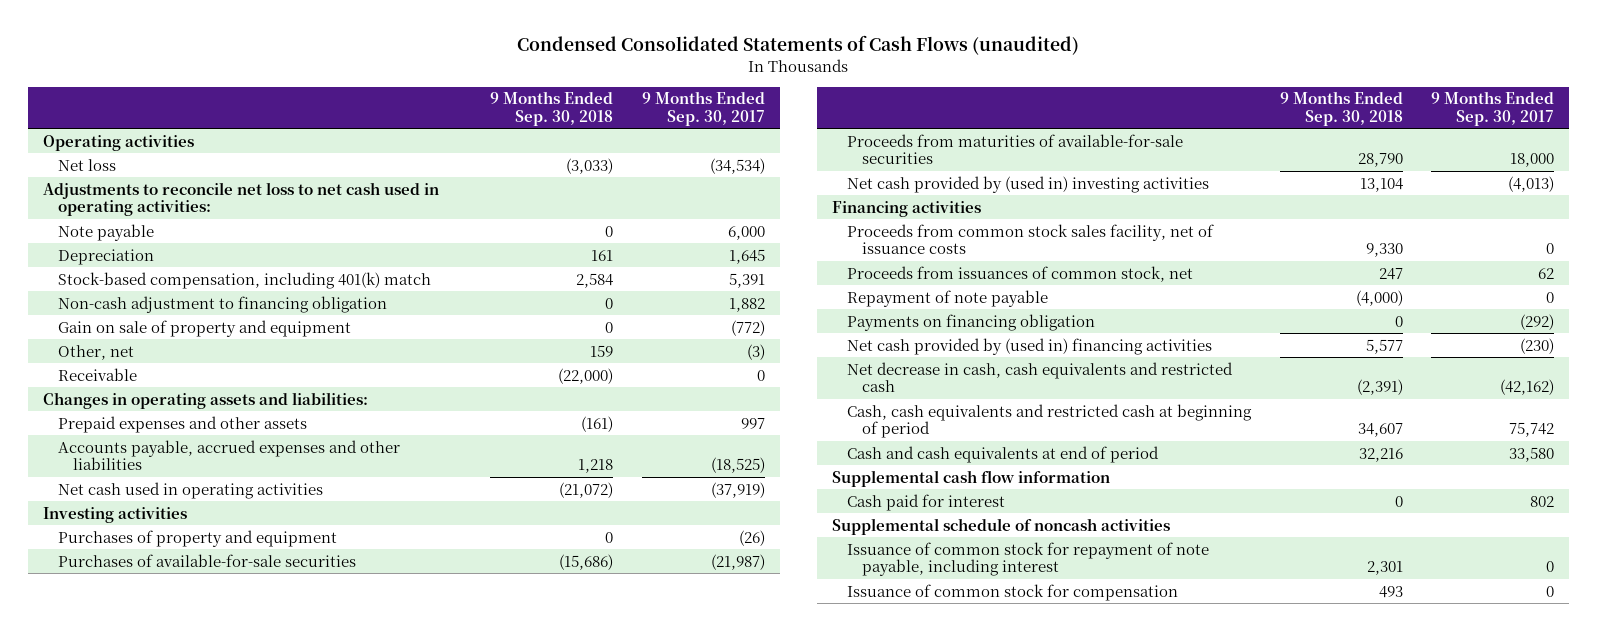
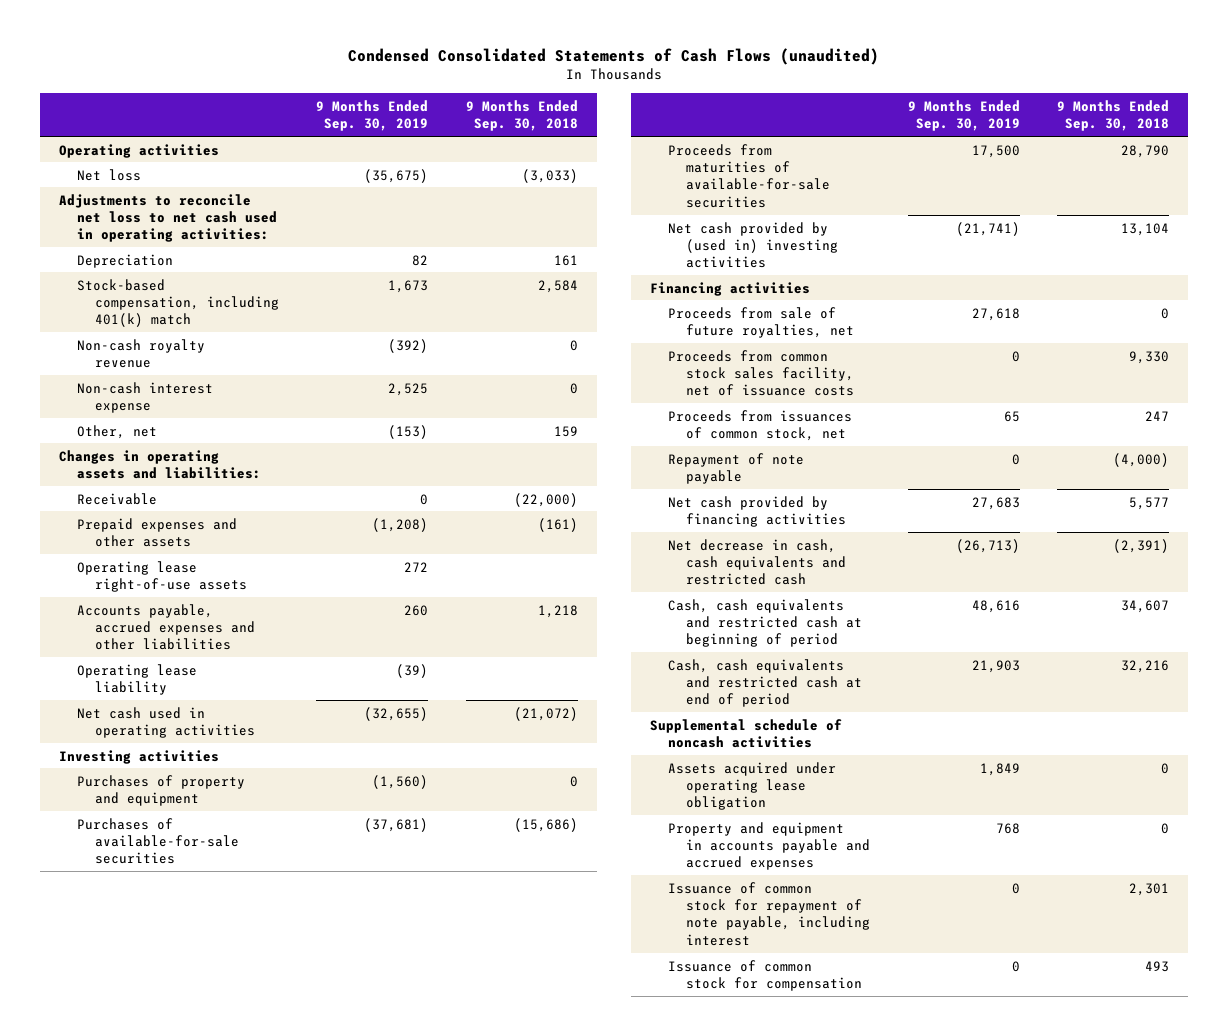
- | 9 Months Ended Sep. 30, 2018 | 9 Months Ended Sep. 30, 2017
+ | 9 Months Ended Sep. 30, 2019 | 9 Months Ended Sep. 30, 2018
- Note payable | 0 | 6,000
- Non-cash adjustment to financing obligation | 0 | 1,882
- Gain on sale of property and equipment | 0 | (772)
+ Non-cash royalty revenue | (392) | 0
+ Non-cash interest expense | 2,525 | 0
moved down: Receivable | 0 | (22,000)
+ Operating lease right-of-use assets | 272 |
+ Operating lease liability | (39) |
+ Proceeds from sale of future royalties, net | 27,618 | 0
- Payments on financing obligation | 0 | (292)
- Net cash provided by (used in) financing activities | 5,577 | (230)
+ Net cash provided by financing activities | 27,683 | 5,577
- Cash and cash equivalents at end of period | 32,216 | 33,580
- Supplemental cash flow information
- Cash paid for interest | 0 | 802
+ Cash, cash equivalents and restricted cash at end of period | 21,903 | 32,216
+ Assets acquired under operating lease obligation | 1,849 | 0
+ Property and equipment in accounts payable and accrued expenses | 768 | 0

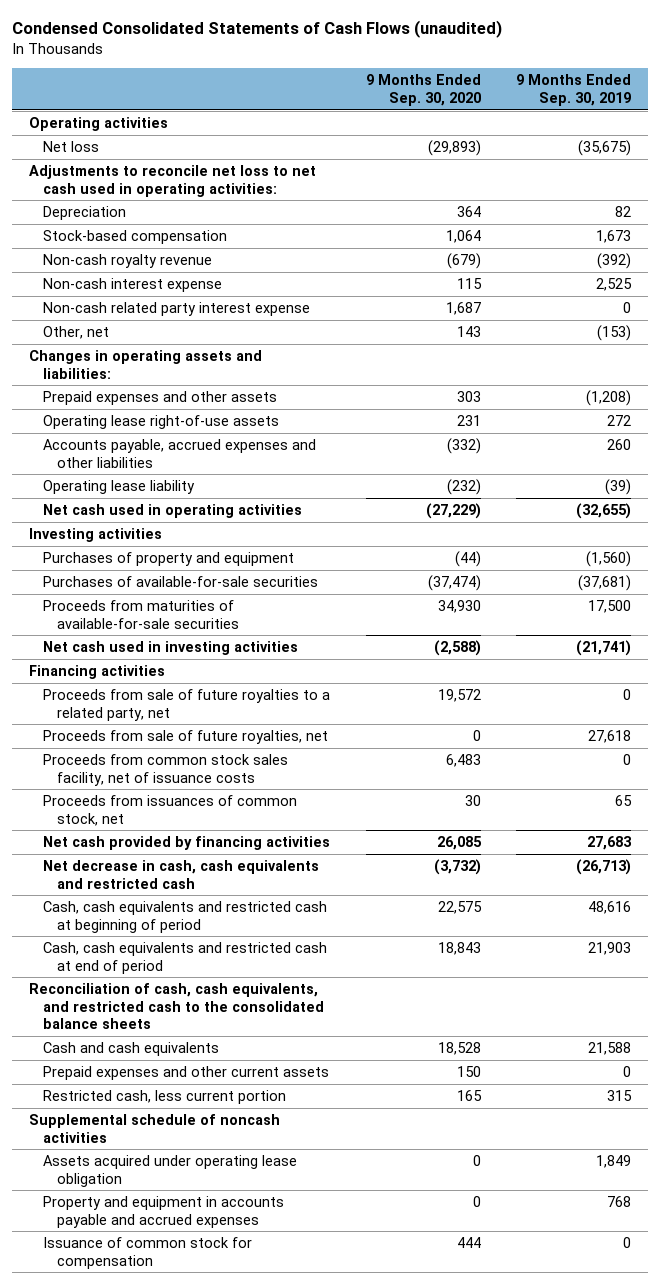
- | 9 Months Ended Sep. 30, 2019 | 9 Months Ended Sep. 30, 2018
+ | 9 Months Ended Sep. 30, 2020 | 9 Months Ended Sep. 30, 2019
- Stock-based compensation, including 401(k) match | 1,673 | 2,584
+ Stock-based compensation | 1,064 | 1,673
+ Non-cash related party interest expense | 1,687 | 0
- Receivable | 0 | (22,000)
- Net cash provided by (used in) investing activities | (21,741) | 13,104
+ Net cash used in investing activities | (2,588) | (21,741)
+ Proceeds from sale of future royalties to a related party, net | 19,572 | 0
- Repayment of note payable | 0 | (4,000)
+ Reconciliation of cash, cash equivalents, and restricted cash to the consolidated balance sheets
+ Cash and cash equivalents | 18,528 | 21,588
+ Prepaid expenses and other current assets | 150 | 0
+ Restricted cash, less current portion | 165 | 315
- Issuance of common stock for repayment of note payable, including interest | 0 | 2,301

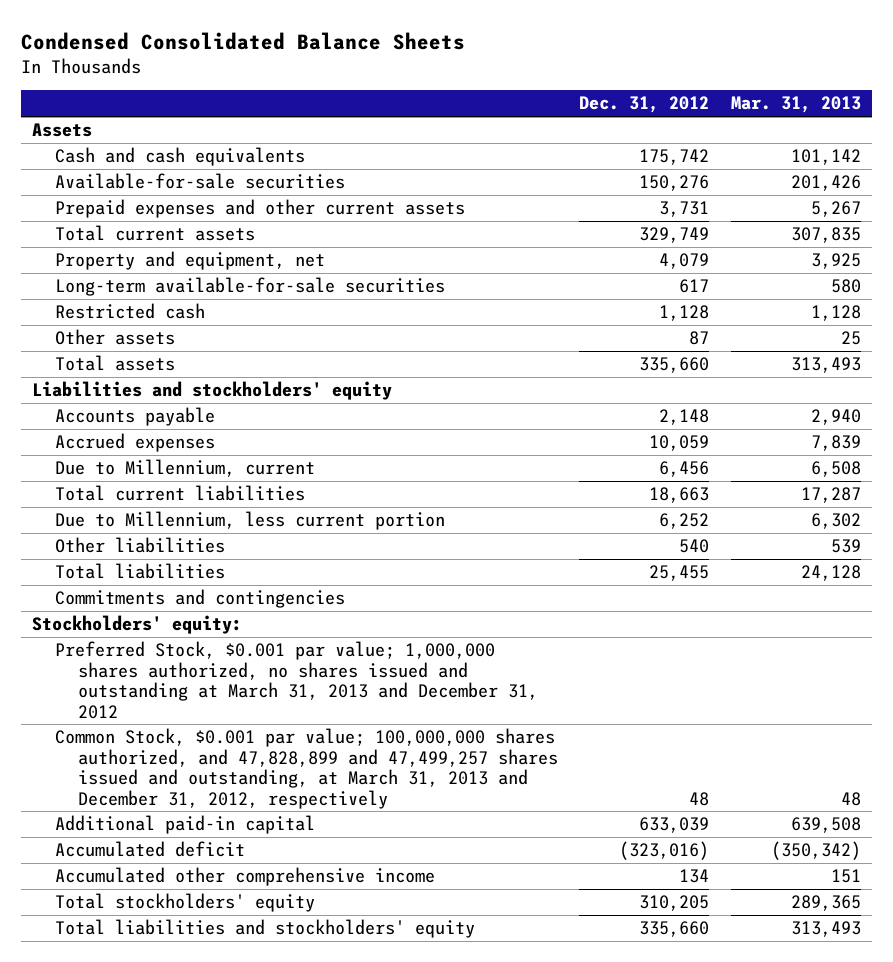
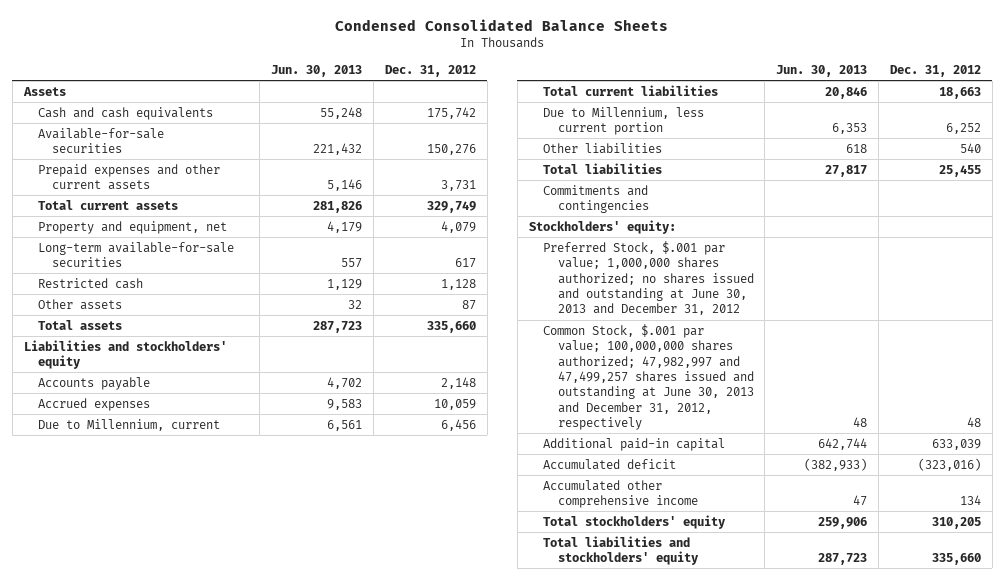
- | Dec. 31, 2012 | Mar. 31, 2013
+ | Jun. 30, 2013 | Dec. 31, 2012
- Preferred Stock, $0.001 par value; 1,000,000 shares authorized, no shares issued and outstanding at March 31, 2013 and December 31, 2012
- Common Stock, $0.001 par value; 100,000,000 shares authorized, and 47,828,899 and 47,499,257 shares issued and outstanding, at March 31, 2013 and December 31, 2012, respectively | 48 | 48
+ Preferred Stock, $.001 par value; 1,000,000 shares authorized; no shares issued and outstanding at June 30, 2013 and December 31, 2012
+ Common Stock, $.001 par value; 100,000,000 shares authorized; 47,982,997 and 47,499,257 shares issued and outstanding at June 30, 2013 and December 31, 2012, respectively | 48 | 48

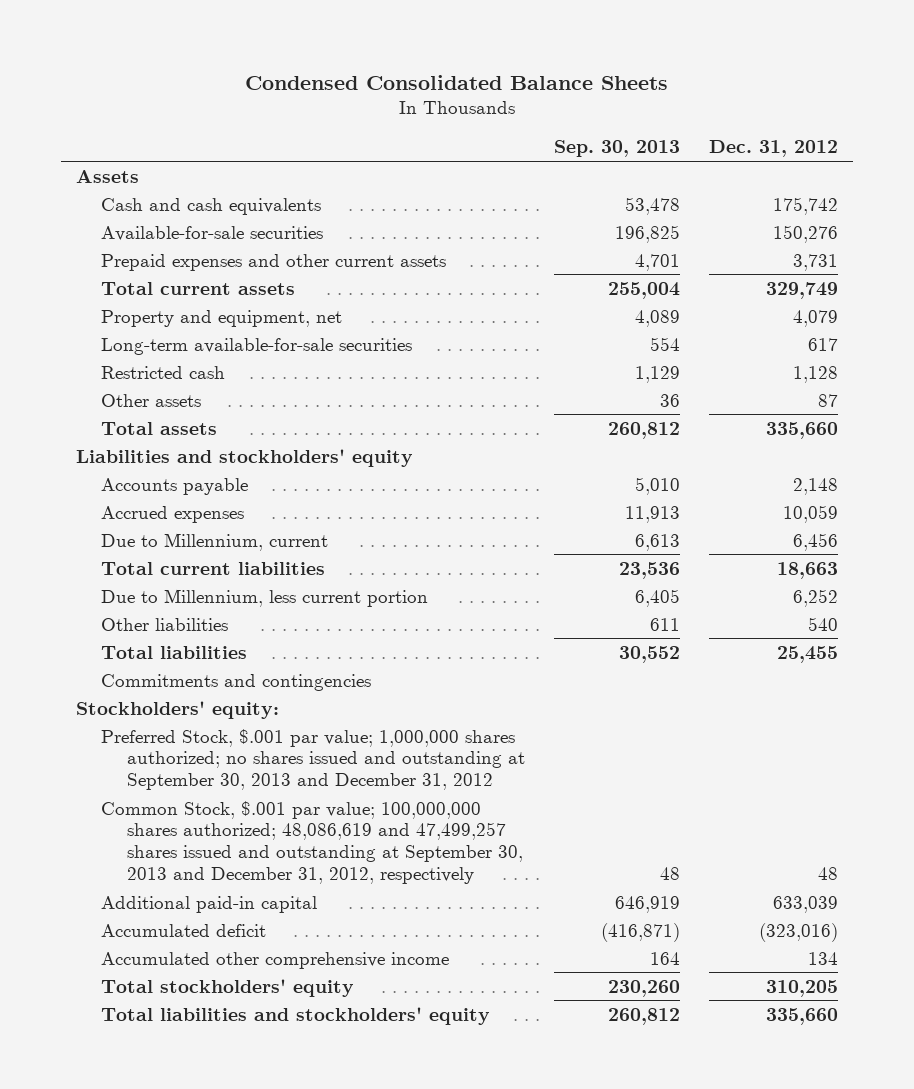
- | Jun. 30, 2013 | Dec. 31, 2012
+ | Sep. 30, 2013 | Dec. 31, 2012
- Preferred Stock, $.001 par value; 1,000,000 shares authorized; no shares issued and outstanding at June 30, 2013 and December 31, 2012
- Common Stock, $.001 par value; 100,000,000 shares authorized; 47,982,997 and 47,499,257 shares issued and outstanding at June 30, 2013 and December 31, 2012, respectively | 48 | 48
+ Preferred Stock, $.001 par value; 1,000,000 shares authorized; no shares issued and outstanding at September 30, 2013 and December 31, 2012
+ Common Stock, $.001 par value; 100,000,000 shares authorized; 48,086,619 and 47,499,257 shares issued and outstanding at September 30, 2013 and December 31, 2012, respectively | 48 | 48

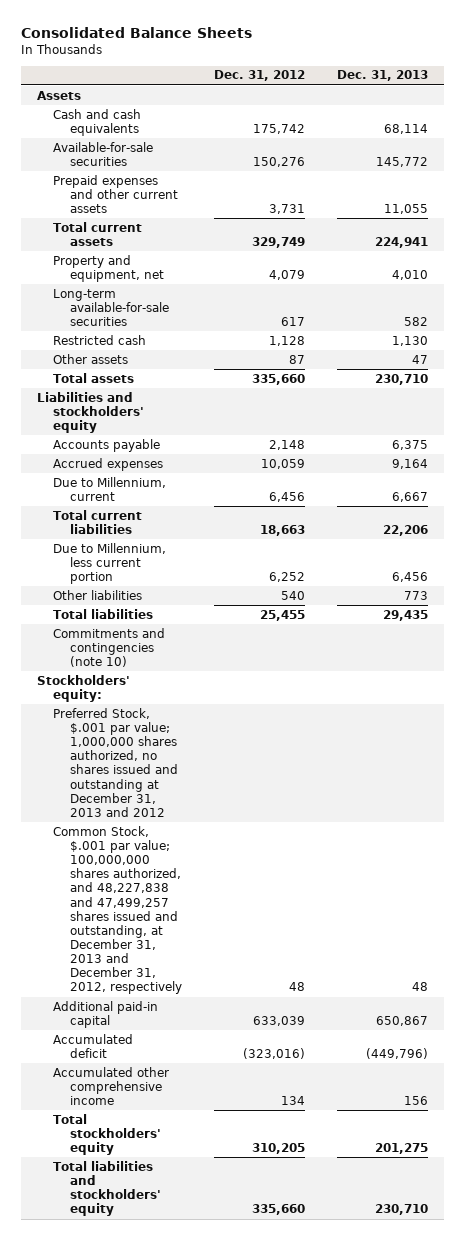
- Condensed Consolidated Balance Sheets
+ Consolidated Balance Sheets
- | Sep. 30, 2013 | Dec. 31, 2012
+ | Dec. 31, 2012 | Dec. 31, 2013
- Commitments and contingencies
+ Commitments and contingencies (note 10)
- Preferred Stock, $.001 par value; 1,000,000 shares authorized; no shares issued and outstanding at September 30, 2013 and December 31, 2012
- Common Stock, $.001 par value; 100,000,000 shares authorized; 48,086,619 and 47,499,257 shares issued and outstanding at September 30, 2013 and December 31, 2012, respectively | 48 | 48
+ Preferred Stock, $.001 par value; 1,000,000 shares authorized, no shares issued and outstanding at December 31, 2013 and 2012
+ Common Stock, $.001 par value; 100,000,000 shares authorized, and 48,227,838 and 47,499,257 shares issued and outstanding, at December 31, 2013 and December 31, 2012, respectively | 48 | 48

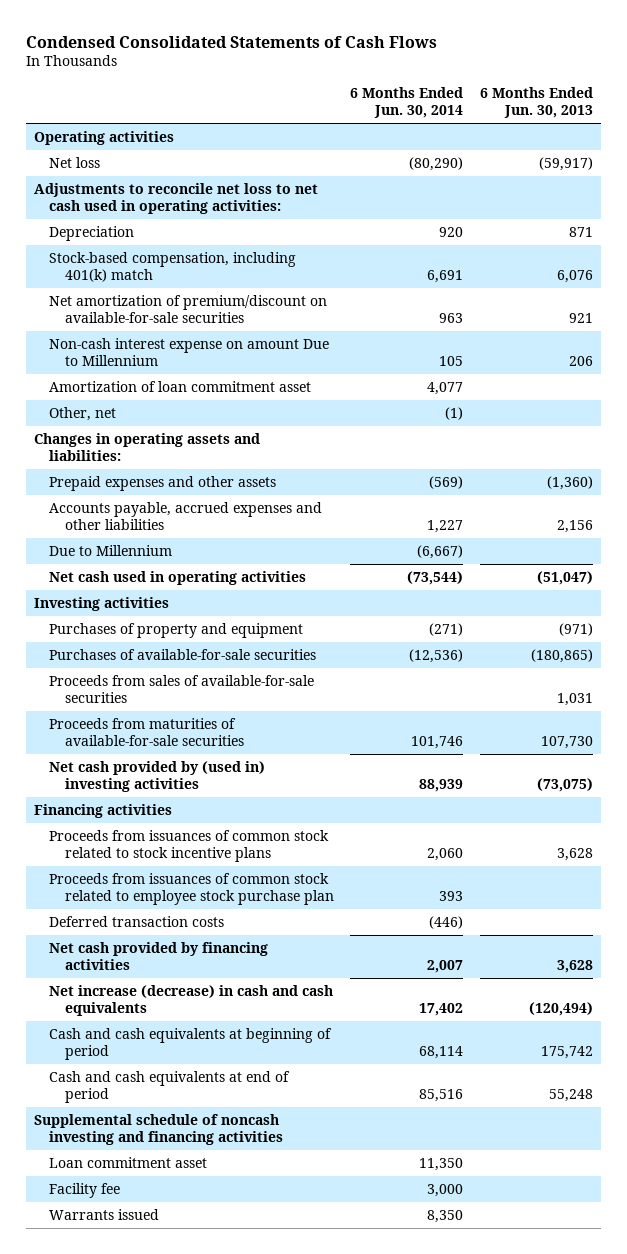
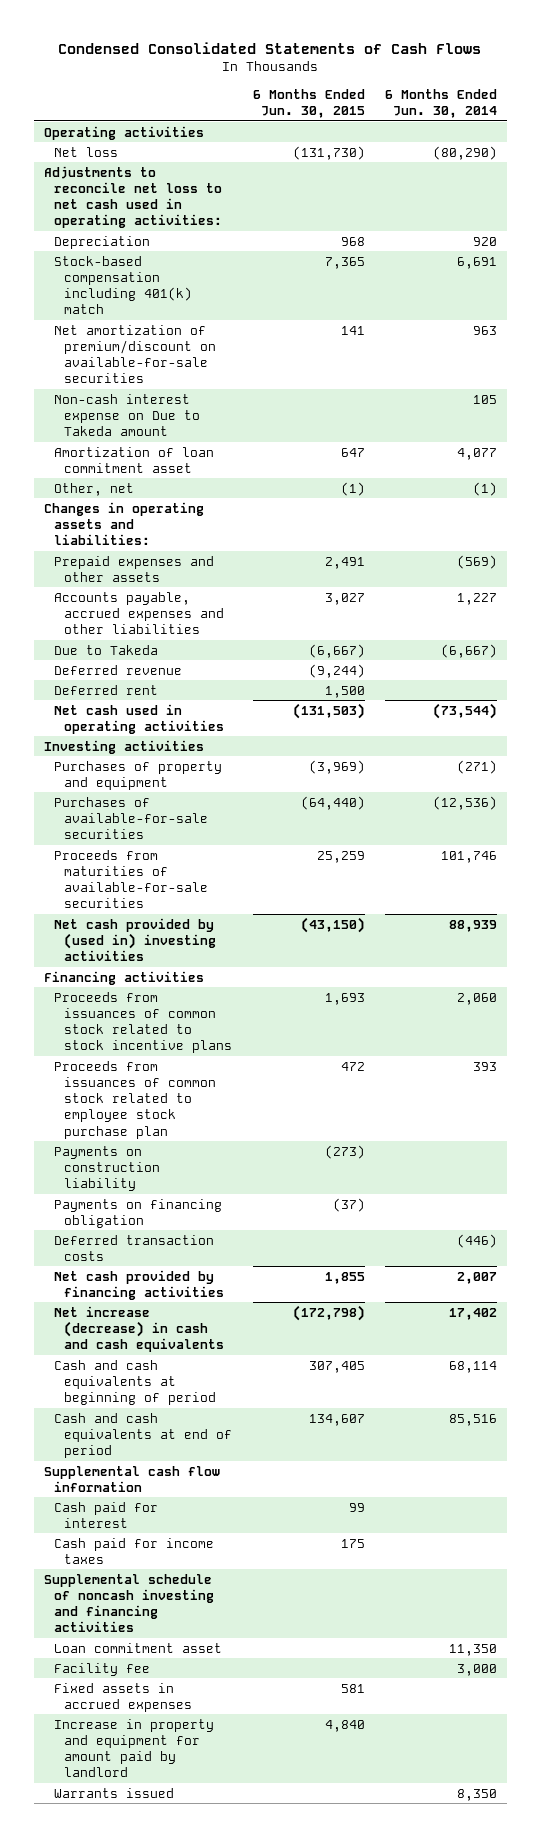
- | 6 Months Ended Jun. 30, 2014 | 6 Months Ended Jun. 30, 2013
+ | 6 Months Ended Jun. 30, 2015 | 6 Months Ended Jun. 30, 2014
- Stock-based compensation, including 401(k) match | 6,691 | 6,076
+ Stock-based compensation including 401(k) match | 7,365 | 6,691
- Non-cash interest expense on amount Due to Millennium | 105 | 206
+ Non-cash interest expense on Due to Takeda amount | | 105
- Due to Millennium | (6,667) |
+ Due to Takeda | (6,667) | (6,667)
+ Deferred revenue | (9,244) |
+ Deferred rent | 1,500 |
- Proceeds from sales of available-for-sale securities | | 1,031
+ Payments on construction liability | (273) |
+ Payments on financing obligation | (37) |
+ Supplemental cash flow information
+ Cash paid for interest | 99 |
+ Cash paid for income taxes | 175 |
+ Fixed assets in accrued expenses | 581 |
+ Increase in property and equipment for amount paid by landlord | 4,840 |

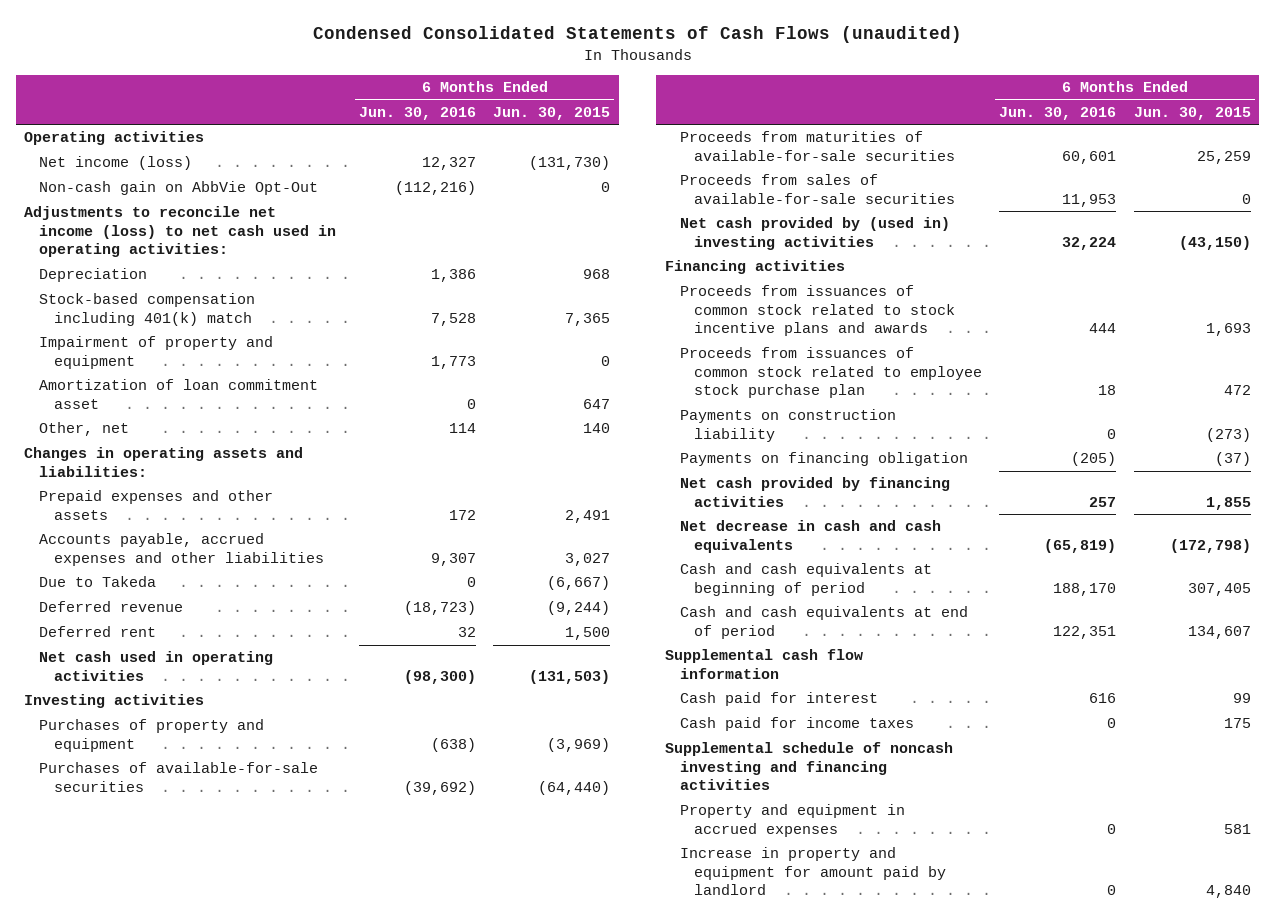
- Condensed Consolidated Statements of Cash Flows
+ Condensed Consolidated Statements of Cash Flows (unaudited)
- | 6 Months Ended Jun. 30, 2015 | 6 Months Ended Jun. 30, 2014
+ | 6 Months Ended Jun. 30, 2016 | 6 Months Ended Jun. 30, 2015
- Net loss | (131,730) | (80,290)
- Adjustments to reconcile net loss to net cash used in operating activities:
+ Net income (loss) | 12,327 | (131,730)
+ Non-cash gain on AbbVie Opt-Out | (112,216) | 0
+ Adjustments to reconcile net income (loss) to net cash used in operating activities:
- Net amortization of premium/discount on available-for-sale securities | 141 | 963
- Non-cash interest expense on Due to Takeda amount | | 105
+ Impairment of property and equipment | 1,773 | 0
- Other, net | (1) | (1)
+ Other, net | 114 | 140
+ Proceeds from sales of available-for-sale securities | 11,953 | 0
- Proceeds from issuances of common stock related to stock incentive plans | 1,693 | 2,060
+ Proceeds from issuances of common stock related to stock incentive plans and awards | 444 | 1,693
- Deferred transaction costs | | (446)
- Net increase (decrease) in cash and cash equivalents | (172,798) | 17,402
+ Net decrease in cash and cash equivalents | (65,819) | (172,798)
- Loan commitment asset | | 11,350
- Facility fee | | 3,000
- Fixed assets in accrued expenses | 581 |
+ Property and equipment in accrued expenses | 0 | 581
- Warrants issued | | 8,350

